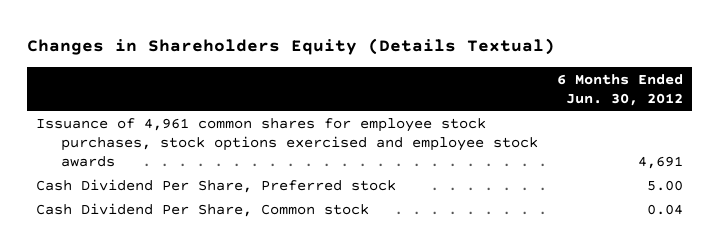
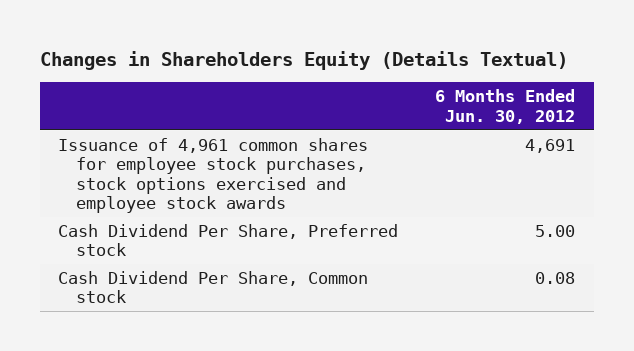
- Cash Dividend Per Share, Common stock | 0.04
+ Cash Dividend Per Share, Common stock | 0.08

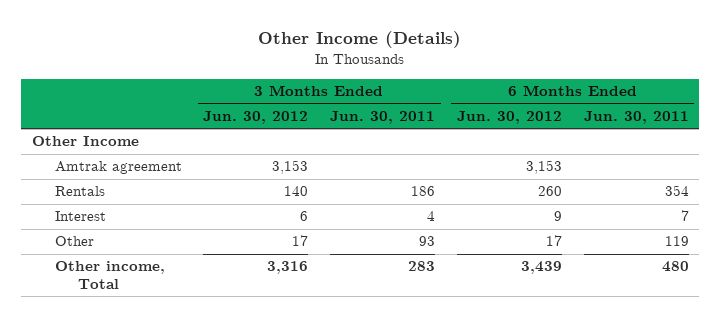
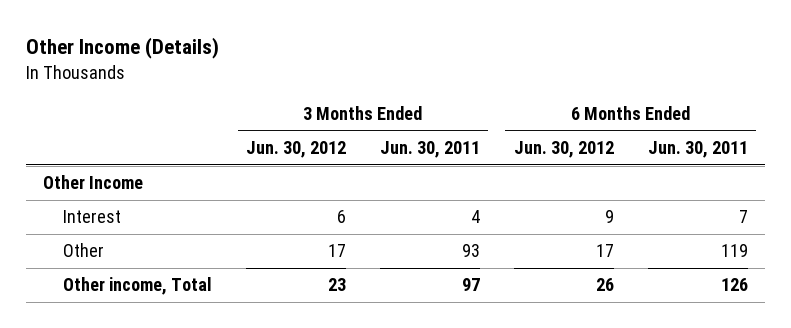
- Amtrak agreement | 3,153 | | 3,153 |
- Rentals | 140 | 186 | 260 | 354
- Other income, Total | 3,316 | 283 | 3,439 | 480
+ Other income, Total | 23 | 97 | 26 | 126

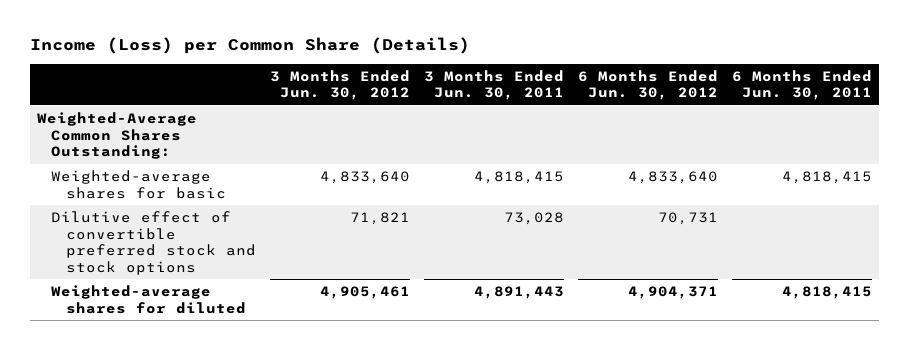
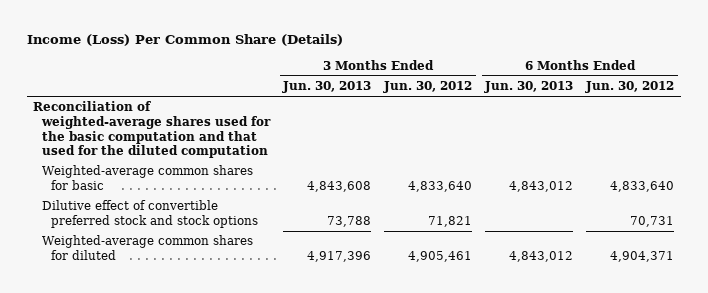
- Income (Loss) per Common Share (Details)
+ Income (Loss) Per Common Share (Details)
- | 3 Months Ended Jun. 30, 2012 | 3 Months Ended Jun. 30, 2011 | 6 Months Ended Jun. 30, 2012 | 6 Months Ended Jun. 30, 2011
+ | 3 Months Ended Jun. 30, 2013 | 3 Months Ended Jun. 30, 2012 | 6 Months Ended Jun. 30, 2013 | 6 Months Ended Jun. 30, 2012
- Weighted-Average Common Shares Outstanding:
- Weighted-average shares for basic | 4,833,640 | 4,818,415 | 4,833,640 | 4,818,415
+ Reconciliation of weighted-average shares used for the basic computation and that used for the diluted computation
+ Weighted-average common shares for basic | 4,843,608 | 4,833,640 | 4,843,012 | 4,833,640
- Weighted-average shares for diluted | 4,905,461 | 4,891,443 | 4,904,371 | 4,818,415
+ Weighted-average common shares for diluted | 4,917,396 | 4,905,461 | 4,843,012 | 4,904,371

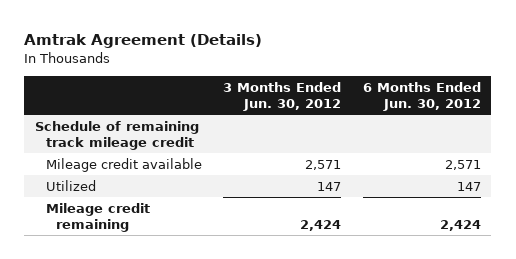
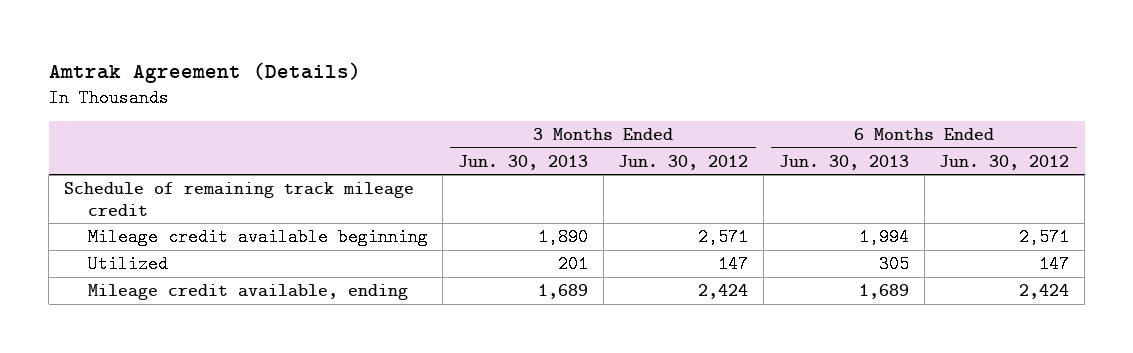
- | 3 Months Ended Jun. 30, 2012 | 6 Months Ended Jun. 30, 2012
+ | 3 Months Ended Jun. 30, 2013 | 3 Months Ended Jun. 30, 2012 | 6 Months Ended Jun. 30, 2013 | 6 Months Ended Jun. 30, 2012
- Mileage credit available | 2,571 | 2,571
+ Mileage credit available beginning | 1,890 | 2,571 | 1,994 | 2,571
- Mileage credit remaining | 2,424 | 2,424
+ Mileage credit available, ending | 1,689 | 2,424 | 1,689 | 2,424

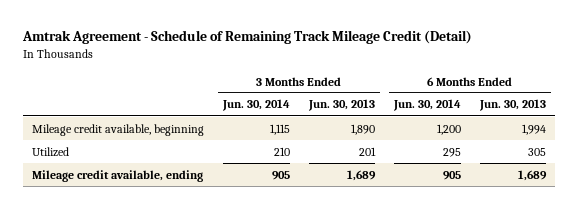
- Amtrak Agreement (Details)
+ Amtrak Agreement - Schedule of Remaining Track Mileage Credit (Detail)
- | 3 Months Ended Jun. 30, 2013 | 3 Months Ended Jun. 30, 2012 | 6 Months Ended Jun. 30, 2013 | 6 Months Ended Jun. 30, 2012
+ | 3 Months Ended Jun. 30, 2014 | 3 Months Ended Jun. 30, 2013 | 6 Months Ended Jun. 30, 2014 | 6 Months Ended Jun. 30, 2013
- Schedule of remaining track mileage credit
- Mileage credit available beginning | 1,890 | 2,571 | 1,994 | 2,571
+ Mileage credit available, beginning | 1,115 | 1,890 | 1,200 | 1,994

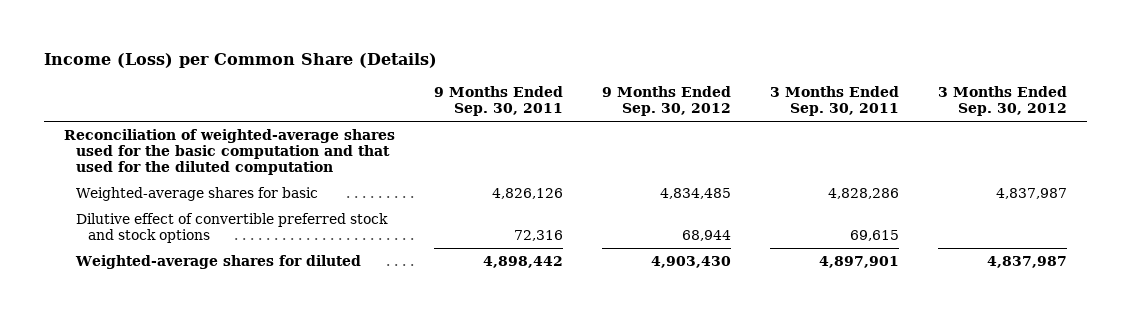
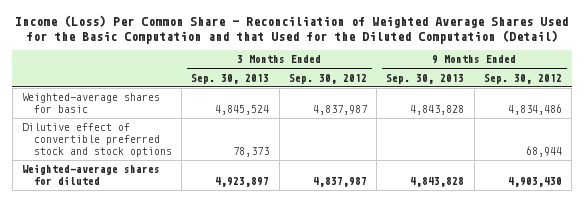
- Income (Loss) per Common Share (Details)
+ Income (Loss) Per Common Share - Reconciliation of Weighted Average Shares Used for the Basic Computation and that Used for the Diluted Computation (Detail)
- | 9 Months Ended Sep. 30, 2011 | 9 Months Ended Sep. 30, 2012 | 3 Months Ended Sep. 30, 2011 | 3 Months Ended Sep. 30, 2012
+ | 3 Months Ended Sep. 30, 2013 | 3 Months Ended Sep. 30, 2012 | 9 Months Ended Sep. 30, 2013 | 9 Months Ended Sep. 30, 2012
- Reconciliation of weighted-average shares used for the basic computation and that used for the diluted computation
- Weighted-average shares for basic | 4,826,126 | 4,834,485 | 4,828,286 | 4,837,987
+ Weighted-average shares for basic | 4,845,524 | 4,837,987 | 4,843,828 | 4,834,486

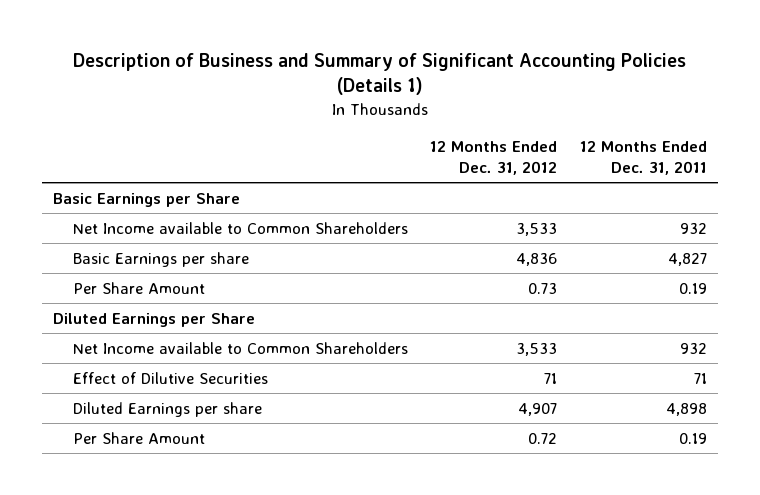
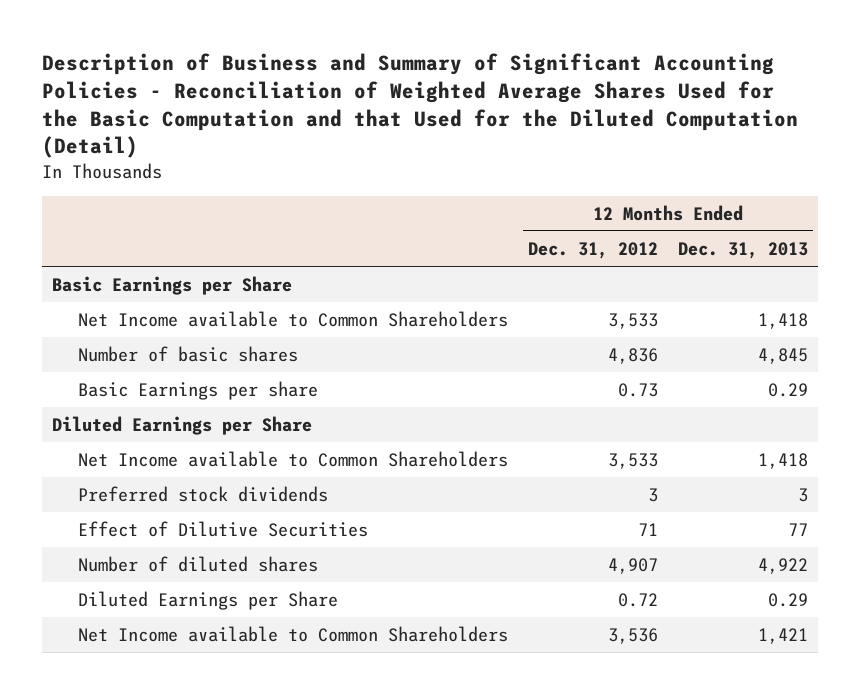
- Description of Business and Summary of Significant Accounting Policies (Details 1)
+ Description of Business and Summary of Significant Accounting Policies - Reconciliation of Weighted Average Shares Used for the Basic Computation and that Used for the Diluted Computation (Detail)
- | 12 Months Ended Dec. 31, 2012 | 12 Months Ended Dec. 31, 2011
+ | 12 Months Ended Dec. 31, 2012 | 12 Months Ended Dec. 31, 2013
- Basic Earnings per share | 4,836 | 4,827
- Per Share Amount | 0.73 | 0.19
+ Number of basic shares | 4,836 | 4,845
+ Basic Earnings per share | 0.73 | 0.29
+ Preferred stock dividends | 3 | 3
- Diluted Earnings per share | 4,907 | 4,898
- Per Share Amount | 0.72 | 0.19
+ Number of diluted shares | 4,907 | 4,922
+ Diluted Earnings per Share | 0.72 | 0.29
+ Net Income available to Common Shareholders | 3,536 | 1,421

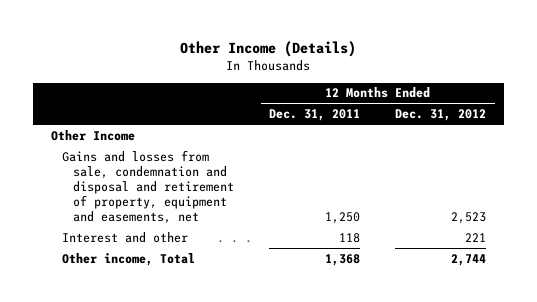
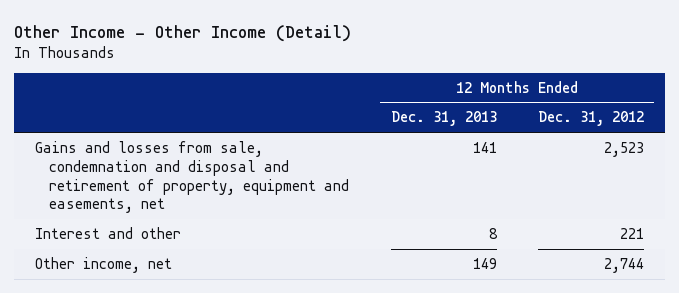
- Other Income (Details)
+ Other Income - Other Income (Detail)
- | 12 Months Ended Dec. 31, 2011 | 12 Months Ended Dec. 31, 2012
+ | 12 Months Ended Dec. 31, 2013 | 12 Months Ended Dec. 31, 2012
- Other Income
- Other income, Total | 1,368 | 2,744
+ Other income, net | 149 | 2,744

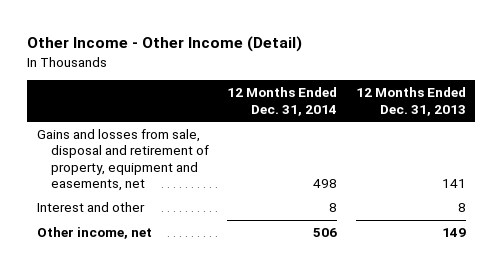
- | 12 Months Ended Dec. 31, 2013 | 12 Months Ended Dec. 31, 2012
+ | 12 Months Ended Dec. 31, 2014 | 12 Months Ended Dec. 31, 2013
- Gains and losses from sale, condemnation and disposal and retirement of property, equipment and easements, net | 141 | 2,523
+ Gains and losses from sale, disposal and retirement of property, equipment and easements, net | 498 | 141

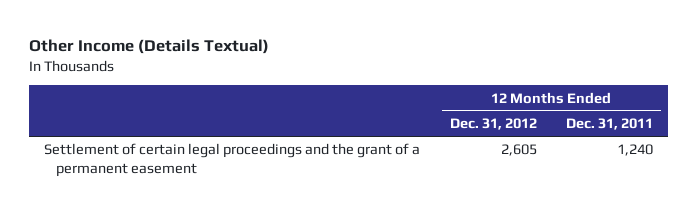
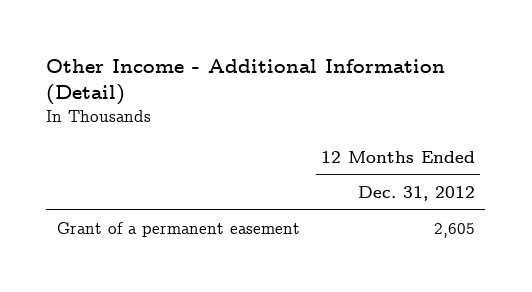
- Other Income (Details Textual)
+ Other Income - Additional Information (Detail)
- | 12 Months Ended Dec. 31, 2012 | 12 Months Ended Dec. 31, 2011
+ | 12 Months Ended Dec. 31, 2012
- Settlement of certain legal proceedings and the grant of a permanent easement | 2,605 | 1,240
+ Grant of a permanent easement | 2,605

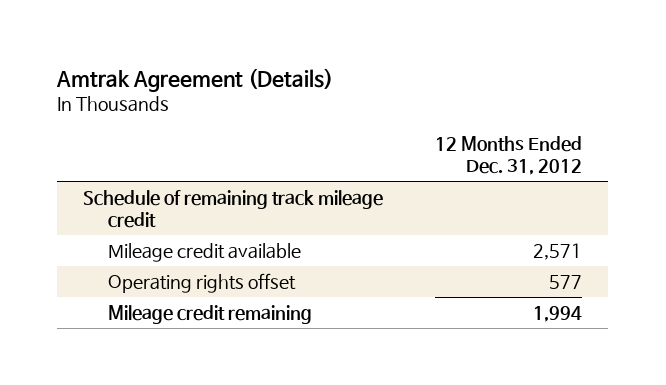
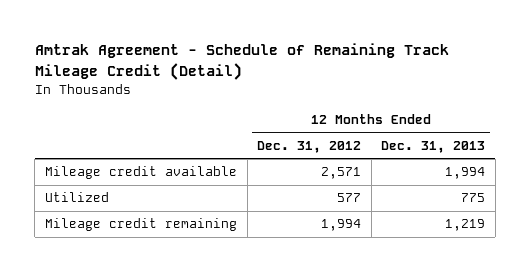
- Amtrak Agreement (Details)
+ Amtrak Agreement - Schedule of Remaining Track Mileage Credit (Detail)
- | 12 Months Ended Dec. 31, 2012
+ | 12 Months Ended Dec. 31, 2012 | 12 Months Ended Dec. 31, 2013
- Schedule of remaining track mileage credit
- Operating rights offset | 577
+ Utilized | 577 | 775

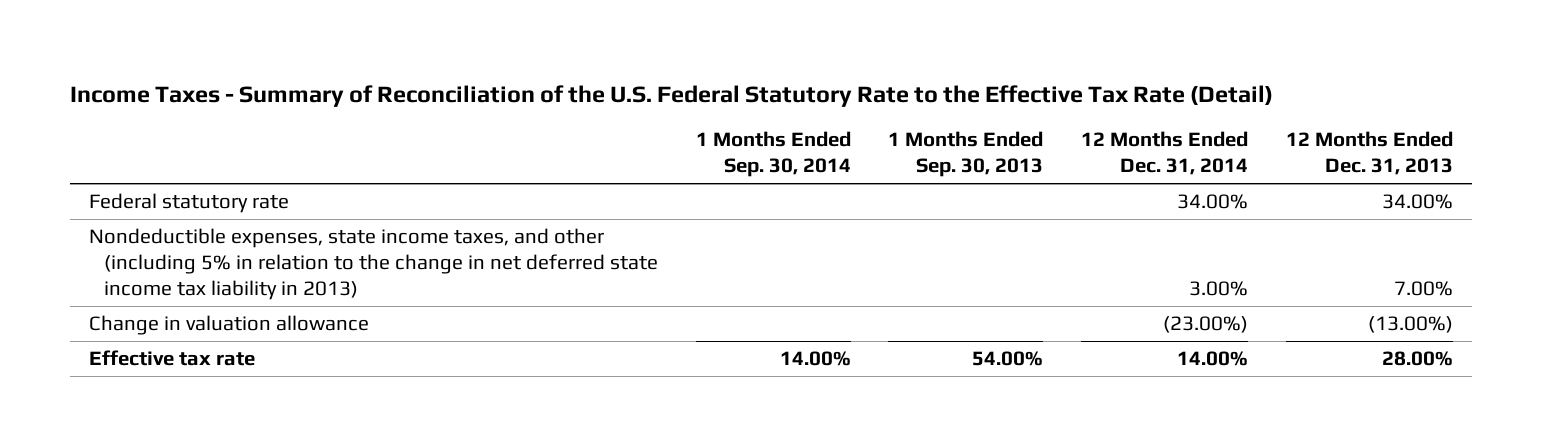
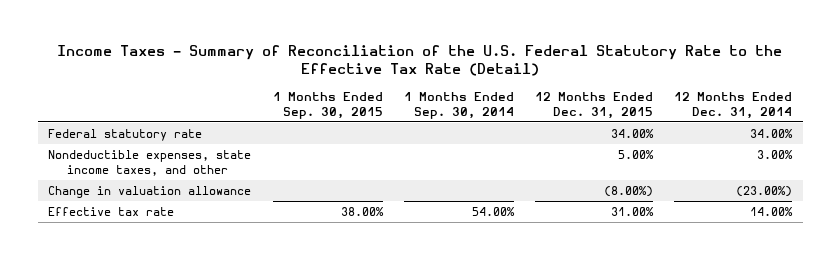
- | 1 Months Ended Sep. 30, 2014 | 1 Months Ended Sep. 30, 2013 | 12 Months Ended Dec. 31, 2014 | 12 Months Ended Dec. 31, 2013
+ | 1 Months Ended Sep. 30, 2015 | 1 Months Ended Sep. 30, 2014 | 12 Months Ended Dec. 31, 2015 | 12 Months Ended Dec. 31, 2014
- Nondeductible expenses, state income taxes, and other (including 5% in relation to the change in net deferred state income tax liability in 2013) | | | 3.00% | 7.00%
+ Nondeductible expenses, state income taxes, and other | | | 5.00% | 3.00%
- Effective tax rate | 14.00% | 54.00% | 14.00% | 28.00%
+ Effective tax rate | 38.00% | 54.00% | 31.00% | 14.00%

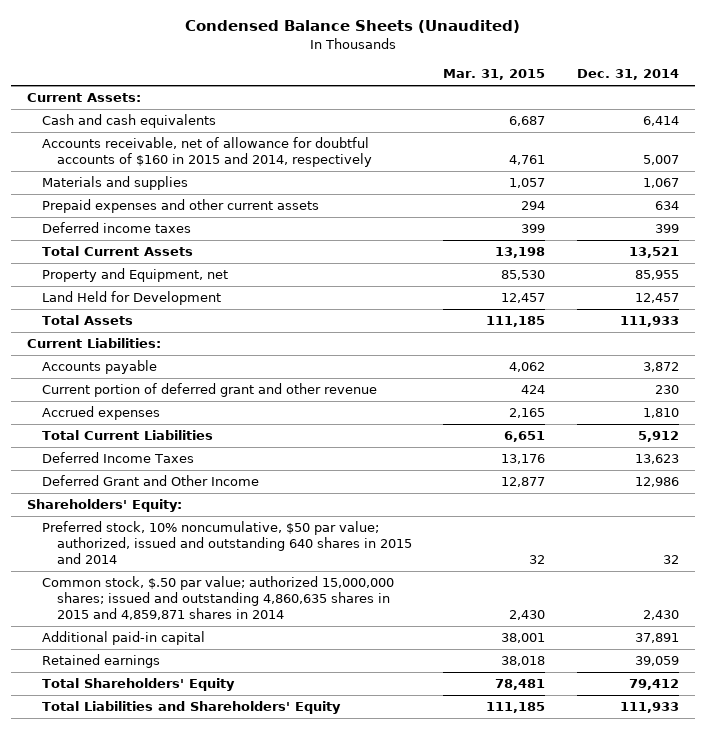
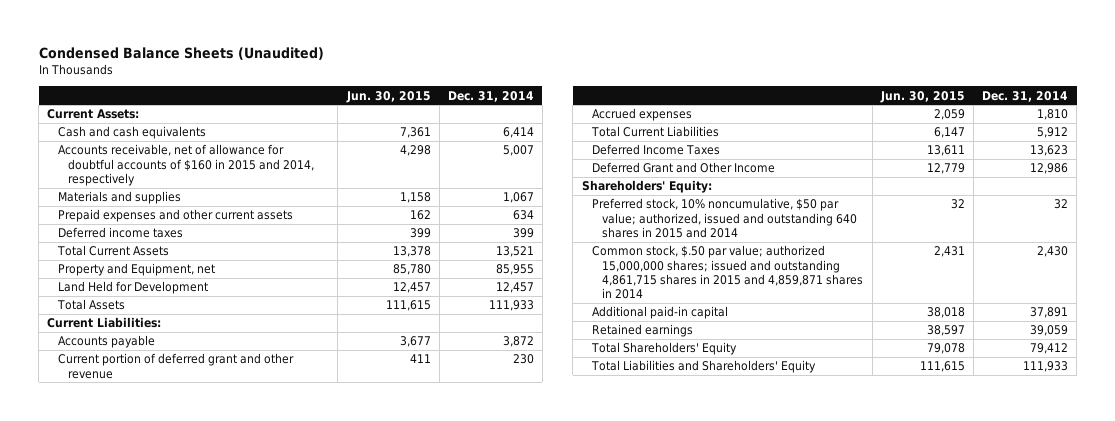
- | Mar. 31, 2015 | Dec. 31, 2014
+ | Jun. 30, 2015 | Dec. 31, 2014
- Common stock, $.50 par value; authorized 15,000,000 shares; issued and outstanding 4,860,635 shares in 2015 and 4,859,871 shares in 2014 | 2,430 | 2,430
+ Common stock, $.50 par value; authorized 15,000,000 shares; issued and outstanding 4,861,715 shares in 2015 and 4,859,871 shares in 2014 | 2,431 | 2,430

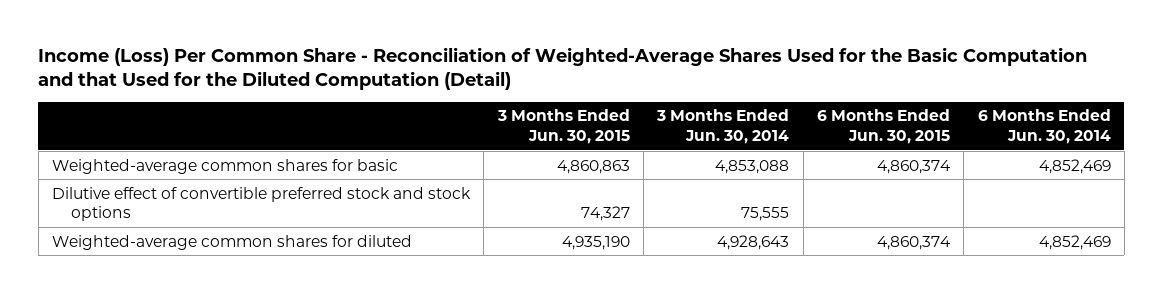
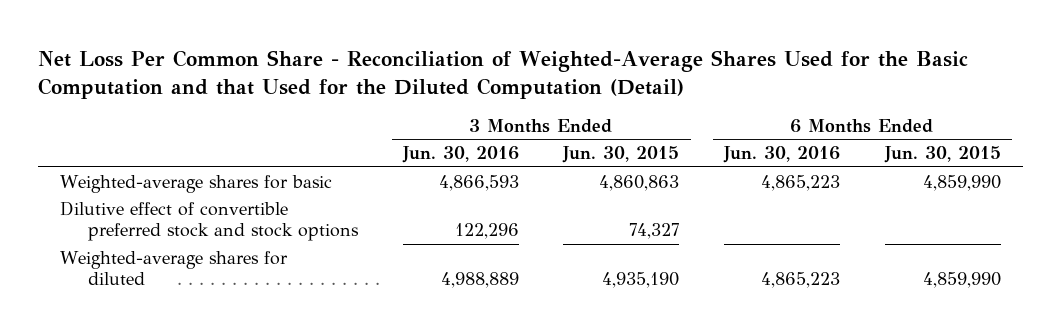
- Income (Loss) Per Common Share - Reconciliation of Weighted-Average Shares Used for the Basic Computation and that Used for the Diluted Computation (Detail)
+ Net Loss Per Common Share - Reconciliation of Weighted-Average Shares Used for the Basic Computation and that Used for the Diluted Computation (Detail)
- | 3 Months Ended Jun. 30, 2015 | 3 Months Ended Jun. 30, 2014 | 6 Months Ended Jun. 30, 2015 | 6 Months Ended Jun. 30, 2014
+ | 3 Months Ended Jun. 30, 2016 | 3 Months Ended Jun. 30, 2015 | 6 Months Ended Jun. 30, 2016 | 6 Months Ended Jun. 30, 2015
- Weighted-average common shares for basic | 4,860,863 | 4,853,088 | 4,860,374 | 4,852,469
+ Weighted-average shares for basic | 4,866,593 | 4,860,863 | 4,865,223 | 4,859,990
- Weighted-average common shares for diluted | 4,935,190 | 4,928,643 | 4,860,374 | 4,852,469
+ Weighted-average shares for diluted | 4,988,889 | 4,935,190 | 4,865,223 | 4,859,990

